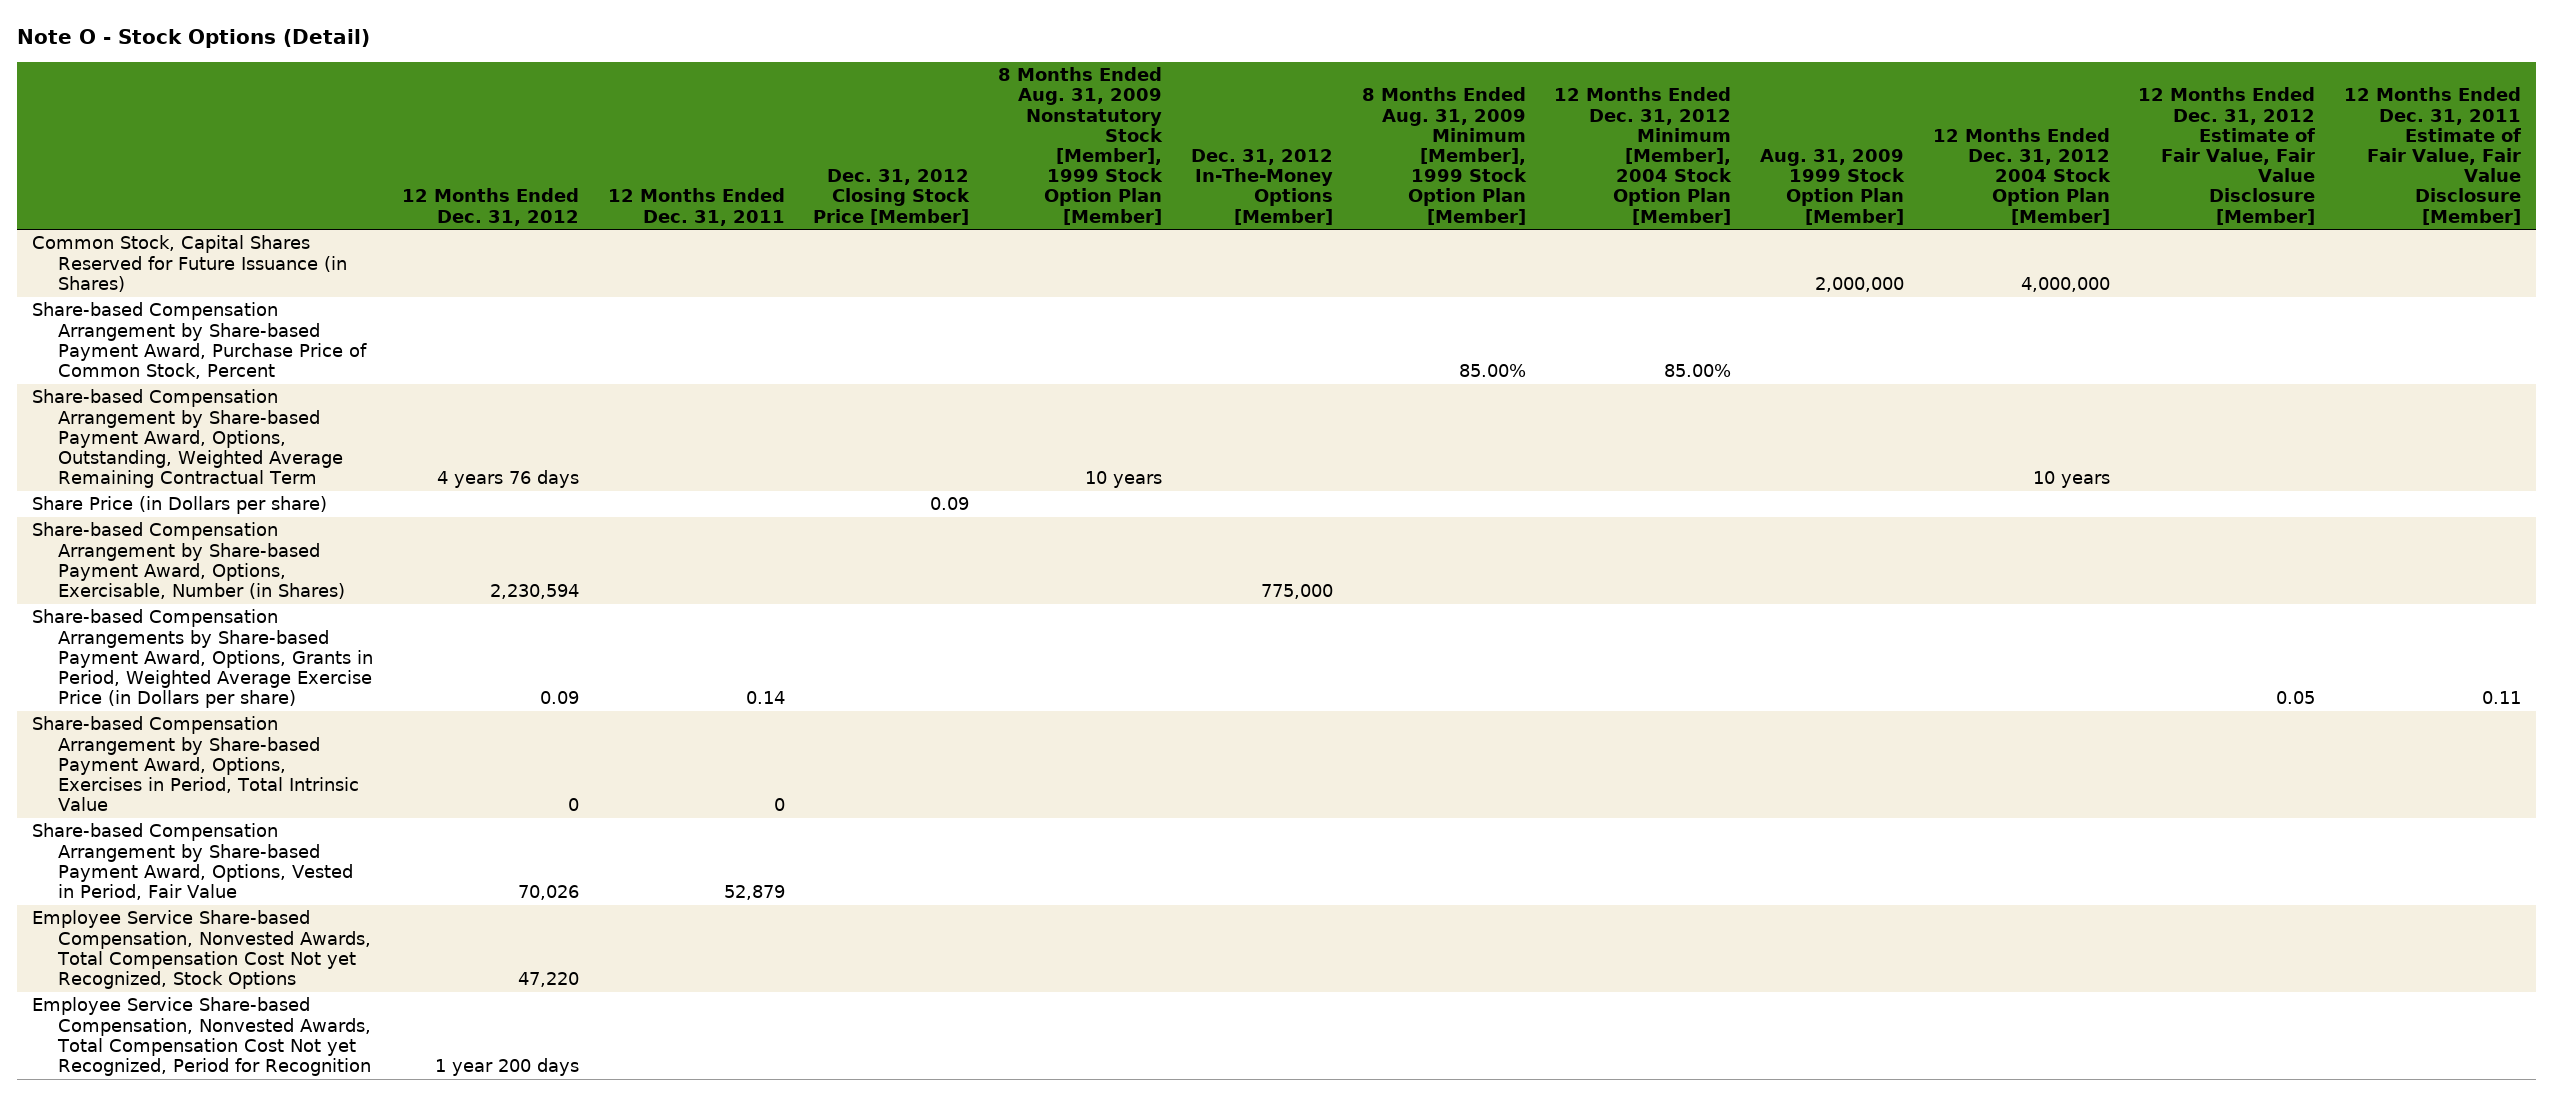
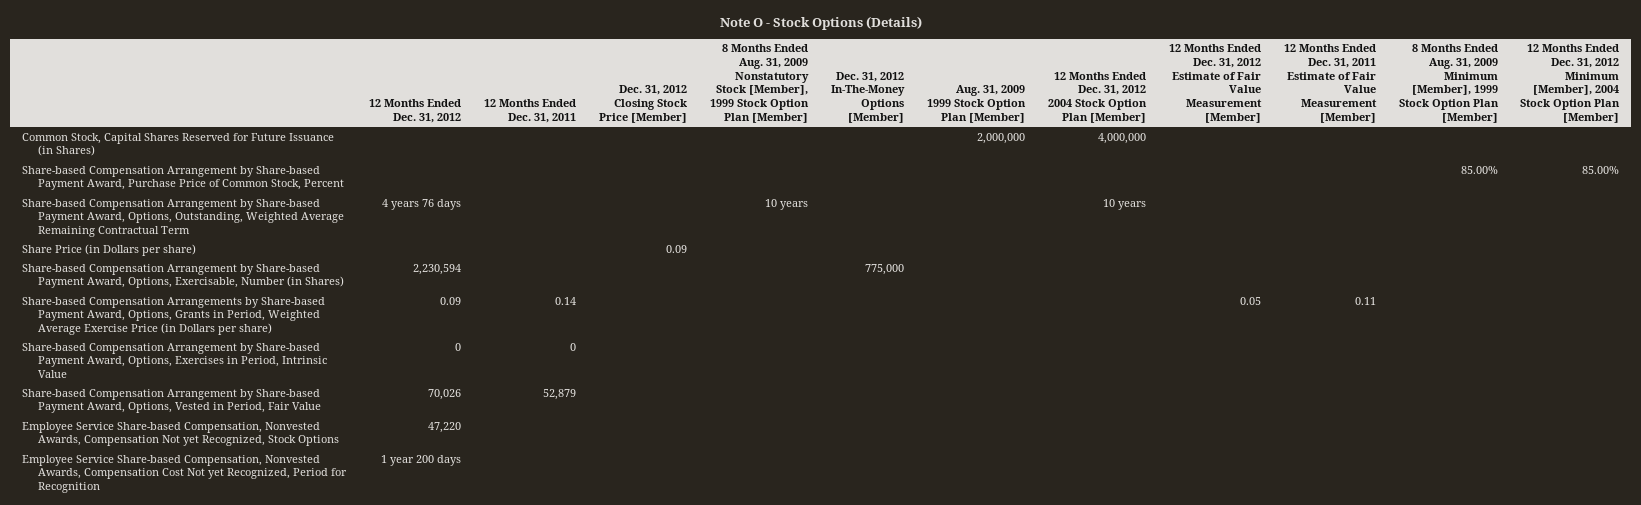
- Note O - Stock Options (Detail)
+ Note O - Stock Options (Details)
- | 12 Months Ended Dec. 31, 2012 | 12 Months Ended Dec. 31, 2011 | Dec. 31, 2012 Closing Stock Price [Member] | 8 Months Ended Aug. 31, 2009 Nonstatutory Stock [Member], 1999 Stock Option Plan [Member] | Dec. 31, 2012 In-The-Money Options [Member] | 8 Months Ended Aug. 31, 2009 Minimum [Member], 1999 Stock Option Plan [Member] | 12 Months Ended Dec. 31, 2012 Minimum [Member], 2004 Stock Option Plan [Member] | Aug. 31, 2009 1999 Stock Option Plan [Member] | 12 Months Ended Dec. 31, 2012 2004 Stock Option Plan [Member] | 12 Months Ended Dec. 31, 2012 Estimate of Fair Value, Fair Value Disclosure [Member] | 12 Months Ended Dec. 31, 2011 Estimate of Fair Value, Fair Value Disclosure [Member]
+ | 12 Months Ended Dec. 31, 2012 | 12 Months Ended Dec. 31, 2011 | Dec. 31, 2012 Closing Stock Price [Member] | 8 Months Ended Aug. 31, 2009 Nonstatutory Stock [Member], 1999 Stock Option Plan [Member] | Dec. 31, 2012 In-The-Money Options [Member] | Aug. 31, 2009 1999 Stock Option Plan [Member] | 12 Months Ended Dec. 31, 2012 2004 Stock Option Plan [Member] | 12 Months Ended Dec. 31, 2012 Estimate of Fair Value Measurement [Member] | 12 Months Ended Dec. 31, 2011 Estimate of Fair Value Measurement [Member] | 8 Months Ended Aug. 31, 2009 Minimum [Member], 1999 Stock Option Plan [Member] | 12 Months Ended Dec. 31, 2012 Minimum [Member], 2004 Stock Option Plan [Member]
- Share-based Compensation Arrangement by Share-based Payment Award, Options, Exercises in Period, Total Intrinsic Value | 0 | 0 | | | | | | | | |
+ Share-based Compensation Arrangement by Share-based Payment Award, Options, Exercises in Period, Intrinsic Value | 0 | 0 | | | | | | | | |
- Employee Service Share-based Compensation, Nonvested Awards, Total Compensation Cost Not yet Recognized, Stock Options | 47,220 | | | | | | | | | |
- Employee Service Share-based Compensation, Nonvested Awards, Total Compensation Cost Not yet Recognized, Period for Recognition | 1 year 200 days | | | | | | | | | |
+ Employee Service Share-based Compensation, Nonvested Awards, Compensation Not yet Recognized, Stock Options | 47,220 | | | | | | | | | |
+ Employee Service Share-based Compensation, Nonvested Awards, Compensation Cost Not yet Recognized, Period for Recognition | 1 year 200 days | | | | | | | | | |

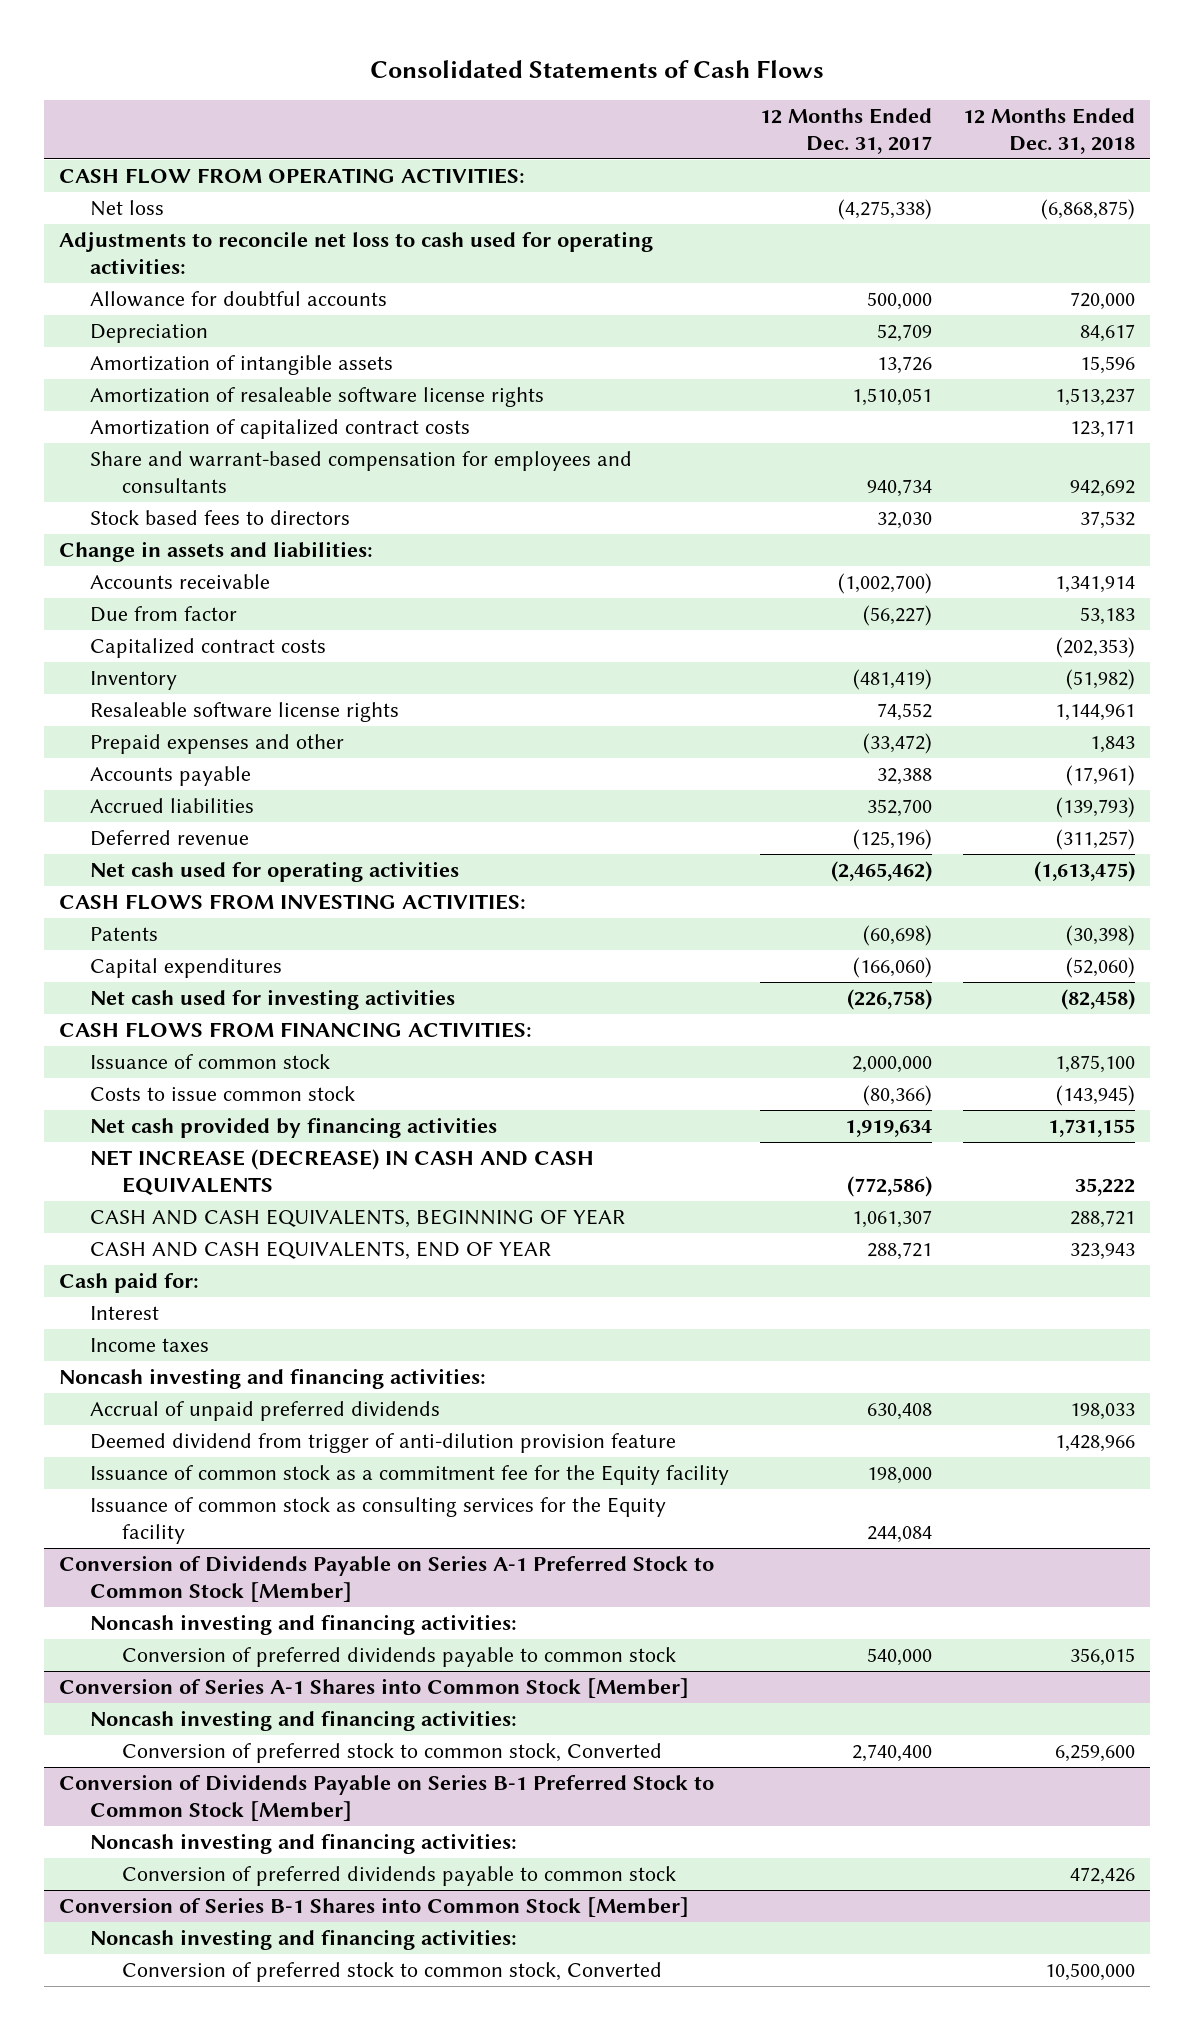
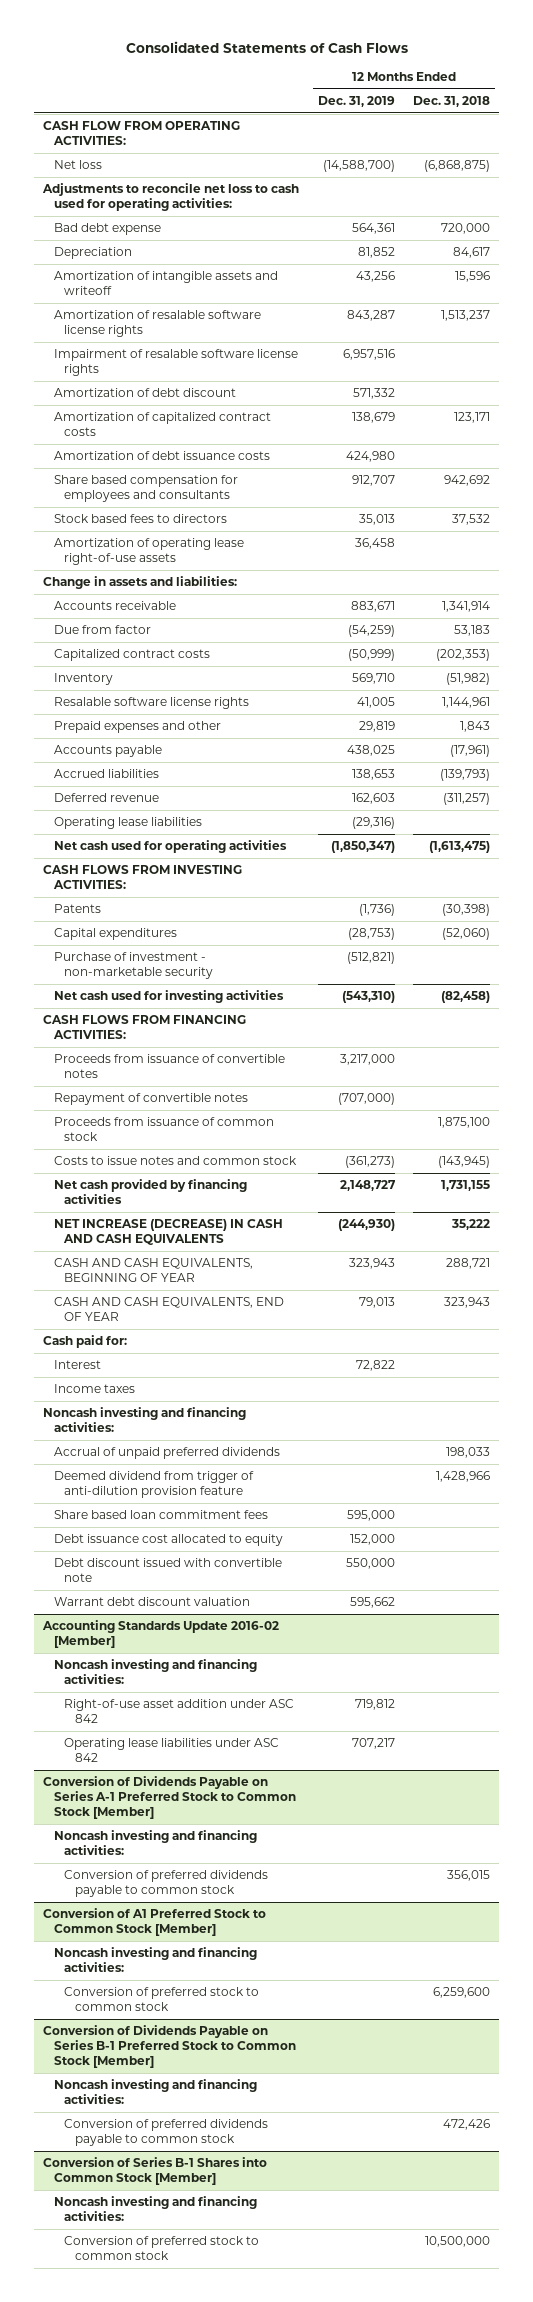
- | 12 Months Ended Dec. 31, 2017 | 12 Months Ended Dec. 31, 2018
+ | 12 Months Ended Dec. 31, 2019 | 12 Months Ended Dec. 31, 2018
- Allowance for doubtful accounts | 500,000 | 720,000
+ Bad debt expense | 564,361 | 720,000
- Amortization of intangible assets | 13,726 | 15,596
- Amortization of resaleable software license rights | 1,510,051 | 1,513,237
+ Amortization of intangible assets and writeoff | 43,256 | 15,596
+ Amortization of resalable software license rights | 843,287 | 1,513,237
+ Impairment of resalable software license rights | 6,957,516 |
+ Amortization of debt discount | 571,332 |
- Share and warrant-based compensation for employees and consultants | 940,734 | 942,692
+ Amortization of debt issuance costs | 424,980 |
+ Share based compensation for employees and consultants | 912,707 | 942,692
+ Amortization of operating lease right-of-use assets | 36,458 |
- Resaleable software license rights | 74,552 | 1,144,961
+ Resalable software license rights | 41,005 | 1,144,961
+ Operating lease liabilities | (29,316) |
+ Purchase of investment - non-marketable security | (512,821) |
- Issuance of common stock | 2,000,000 | 1,875,100
- Costs to issue common stock | (80,366) | (143,945)
+ Proceeds from issuance of convertible notes | 3,217,000 |
+ Repayment of convertible notes | (707,000) |
+ Proceeds from issuance of common stock | | 1,875,100
+ Costs to issue notes and common stock | (361,273) | (143,945)
- Issuance of common stock as a commitment fee for the Equity facility | 198,000 |
- Issuance of common stock as consulting services for the Equity facility | 244,084 |
+ Share based loan commitment fees | 595,000 |
+ Debt issuance cost allocated to equity | 152,000 |
+ Debt discount issued with convertible note | 550,000 |
+ Warrant debt discount valuation | 595,662 |
+ Accounting Standards Update 2016-02 [Member]
+ Noncash investing and financing activities:
+ Right-of-use asset addition under ASC 842 | 719,812 |
+ Operating lease liabilities under ASC 842 | 707,217 |
- Conversion of Series A-1 Shares into Common Stock [Member]
+ Conversion of A1 Preferred Stock to Common Stock [Member]
- Conversion of preferred stock to common stock, Converted | 2,740,400 | 6,259,600
+ Conversion of preferred stock to common stock | | 6,259,600
@ Conversion of Series B-1 Shares into Common Stock [Member]
- Conversion of preferred stock to common stock, Converted | | 10,500,000
+ Conversion of preferred stock to common stock | | 10,500,000

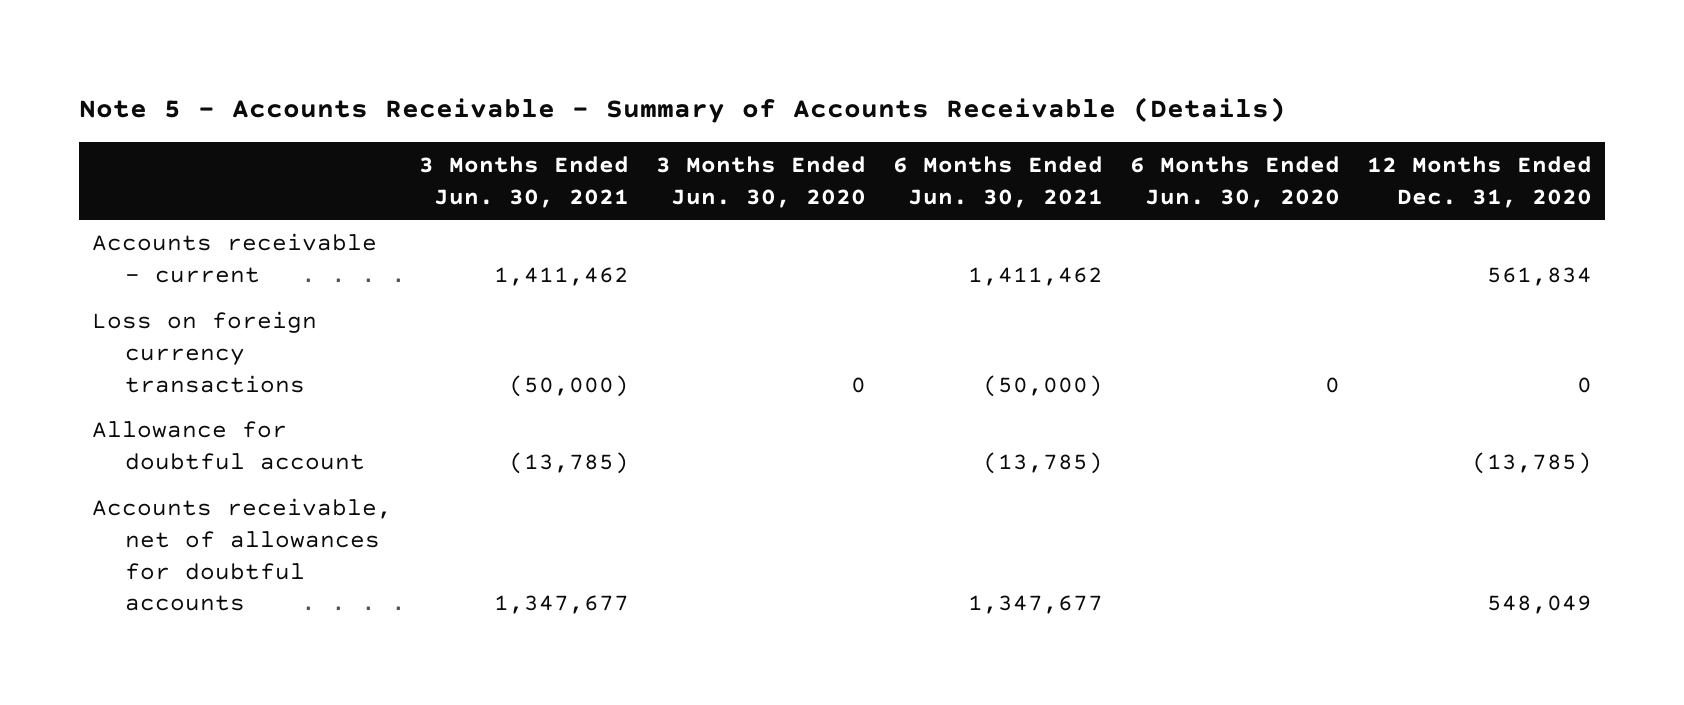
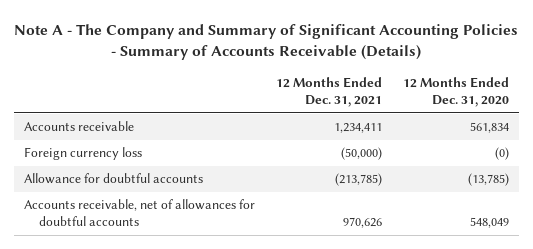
- Note 5 - Accounts Receivable - Summary of Accounts Receivable (Details)
+ Note A - The Company and Summary of Significant Accounting Policies - Summary of Accounts Receivable (Details)
- | 3 Months Ended Jun. 30, 2021 | 3 Months Ended Jun. 30, 2020 | 6 Months Ended Jun. 30, 2021 | 6 Months Ended Jun. 30, 2020 | 12 Months Ended Dec. 31, 2020
+ | 12 Months Ended Dec. 31, 2021 | 12 Months Ended Dec. 31, 2020
- Accounts receivable - current | 1,411,462 | | 1,411,462 | | 561,834
- Loss on foreign currency transactions | (50,000) | 0 | (50,000) | 0 | 0
- Allowance for doubtful account | (13,785) | | (13,785) | | (13,785)
+ Accounts receivable | 1,234,411 | 561,834
+ Foreign currency loss | (50,000) | (0)
+ Allowance for doubtful accounts | (213,785) | (13,785)

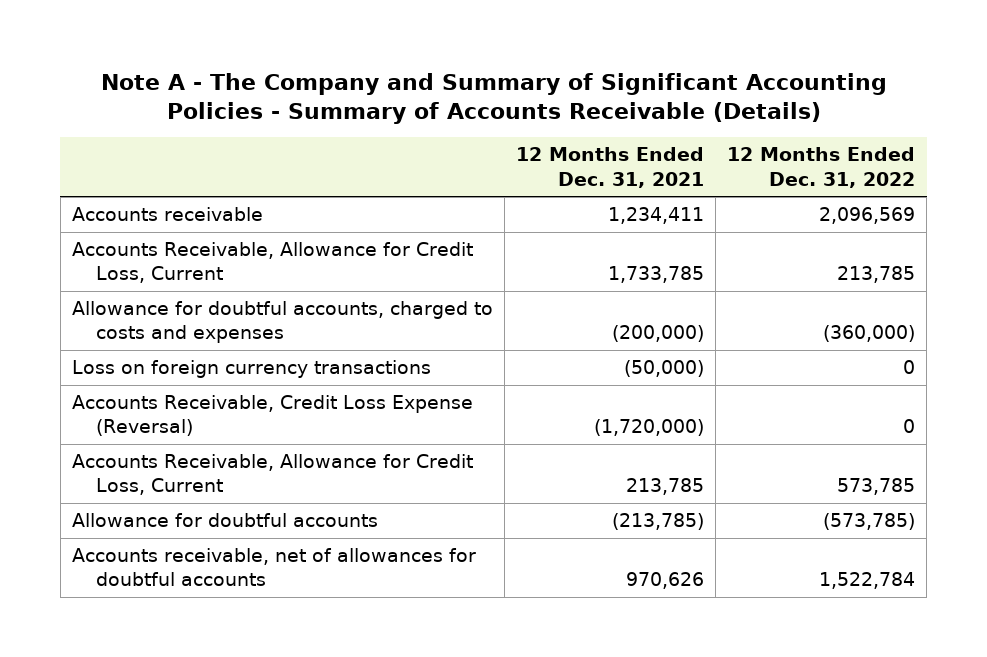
- | 12 Months Ended Dec. 31, 2021 | 12 Months Ended Dec. 31, 2020
+ | 12 Months Ended Dec. 31, 2021 | 12 Months Ended Dec. 31, 2022
- Foreign currency loss | (50,000) | (0)
+ Accounts Receivable, Allowance for Credit Loss, Current | 1,733,785 | 213,785
+ Allowance for doubtful accounts, charged to costs and expenses | (200,000) | (360,000)
+ Loss on foreign currency transactions | (50,000) | 0
+ Accounts Receivable, Credit Loss Expense (Reversal) | (1,720,000) | 0
+ Accounts Receivable, Allowance for Credit Loss, Current | 213,785 | 573,785

